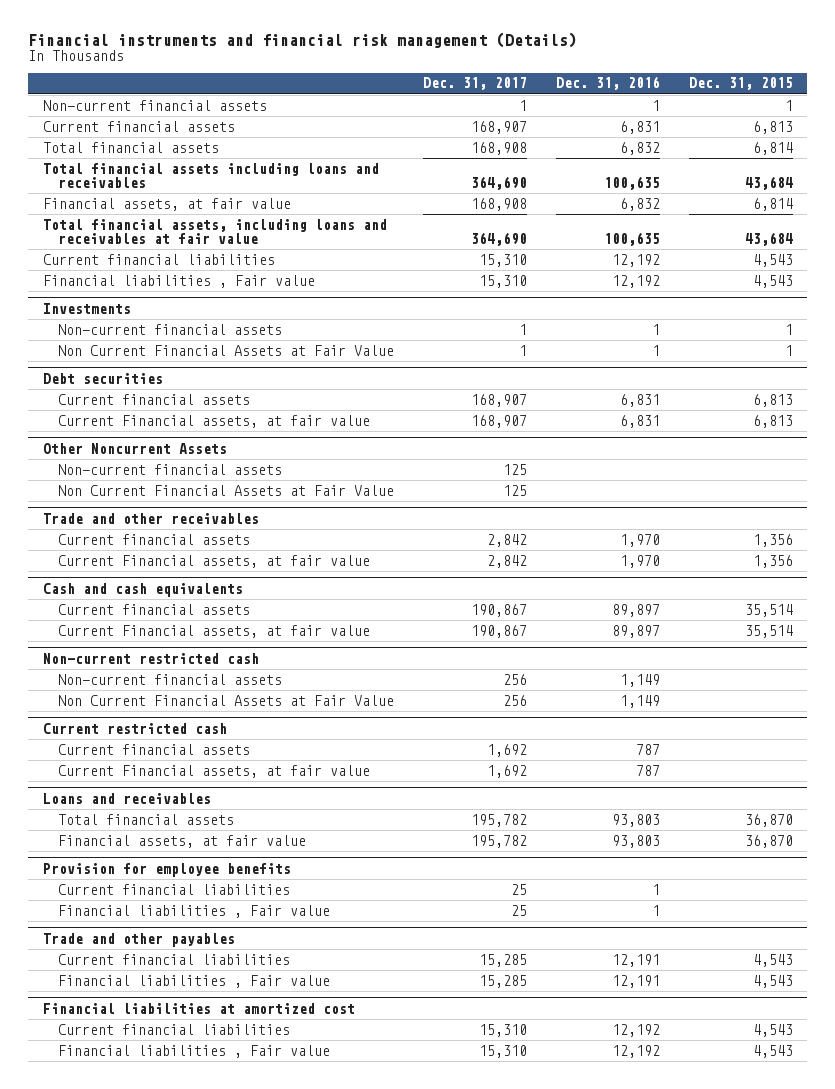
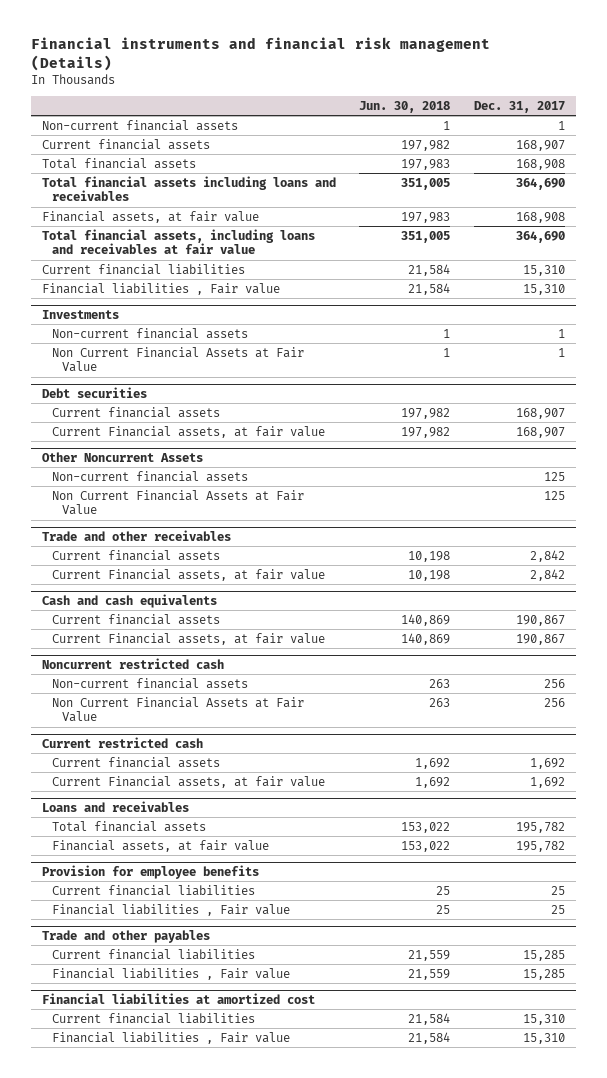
- | Dec. 31, 2017 | Dec. 31, 2016 | Dec. 31, 2015
+ | Jun. 30, 2018 | Dec. 31, 2017
- Non-current restricted cash
+ Noncurrent restricted cash

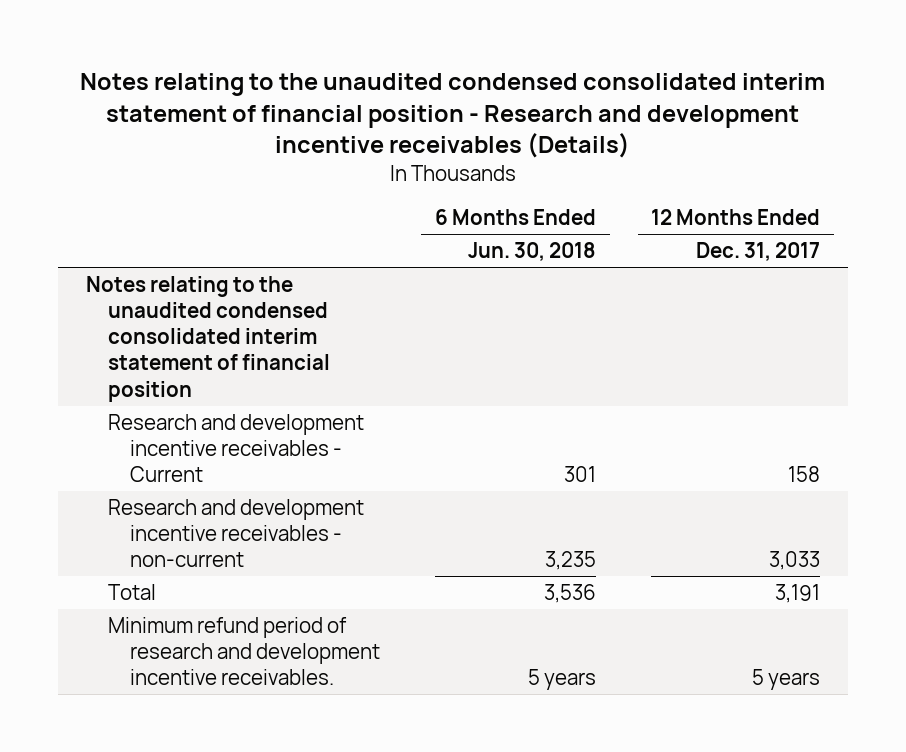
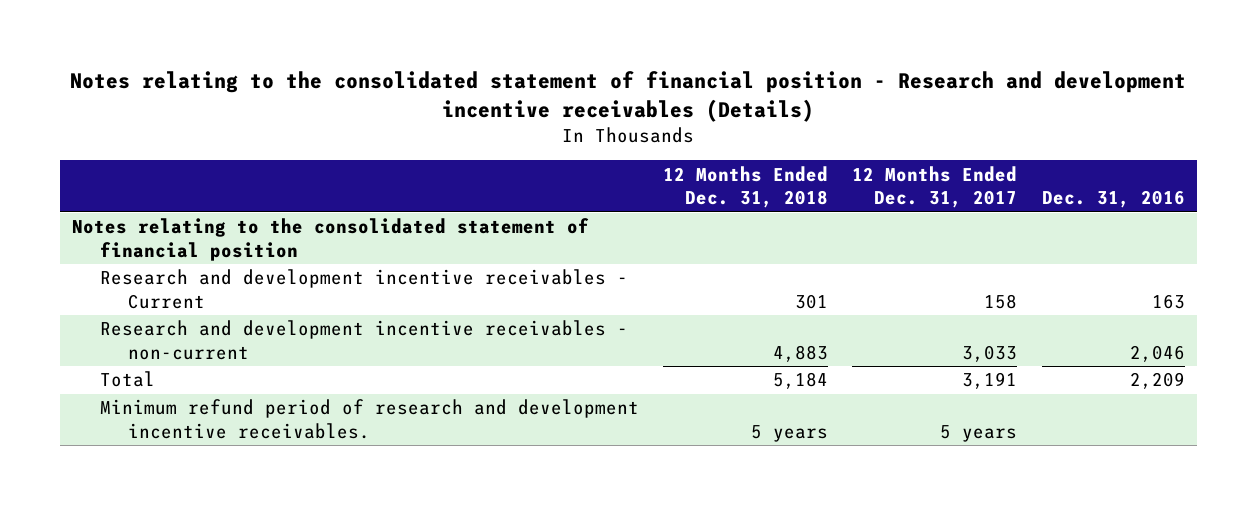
- Notes relating to the unaudited condensed consolidated interim statement of financial position - Research and development incentive receivables (Details)
+ Notes relating to the consolidated statement of financial position - Research and development incentive receivables (Details)
- | 6 Months Ended Jun. 30, 2018 | 12 Months Ended Dec. 31, 2017
+ | 12 Months Ended Dec. 31, 2018 | 12 Months Ended Dec. 31, 2017 | Dec. 31, 2016
- Notes relating to the unaudited condensed consolidated interim statement of financial position
+ Notes relating to the consolidated statement of financial position

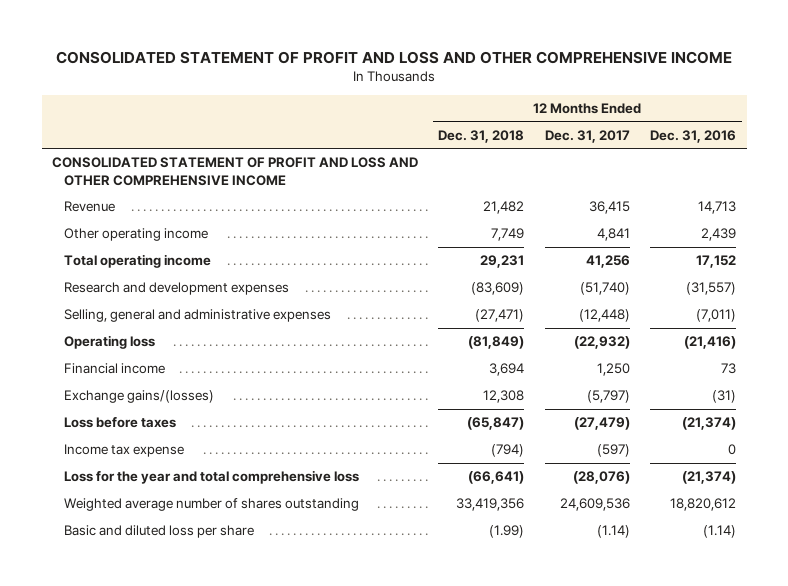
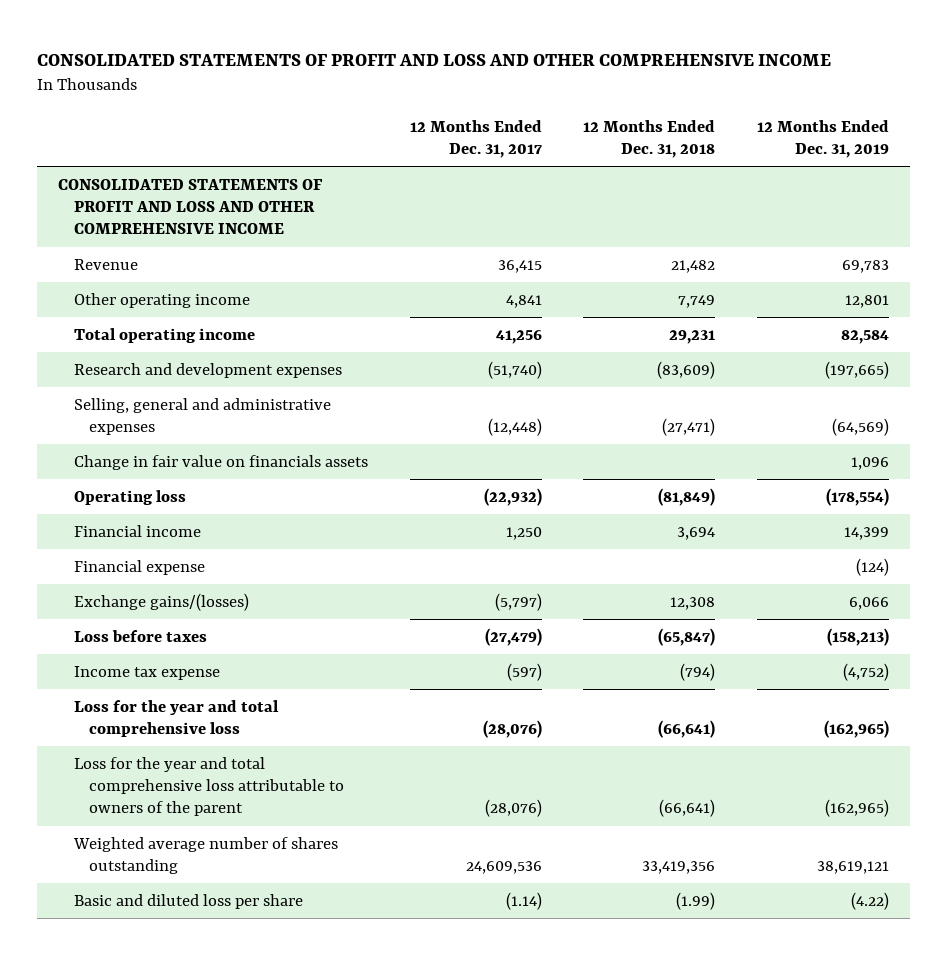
- CONSOLIDATED STATEMENT OF PROFIT AND LOSS AND OTHER COMPREHENSIVE INCOME
+ CONSOLIDATED STATEMENTS OF PROFIT AND LOSS AND OTHER COMPREHENSIVE INCOME
- | 12 Months Ended Dec. 31, 2018 | 12 Months Ended Dec. 31, 2017 | 12 Months Ended Dec. 31, 2016
+ | 12 Months Ended Dec. 31, 2017 | 12 Months Ended Dec. 31, 2018 | 12 Months Ended Dec. 31, 2019
- CONSOLIDATED STATEMENT OF PROFIT AND LOSS AND OTHER COMPREHENSIVE INCOME
+ CONSOLIDATED STATEMENTS OF PROFIT AND LOSS AND OTHER COMPREHENSIVE INCOME
+ Change in fair value on financials assets | | | 1,096
+ Financial expense | | | (124)
+ Loss for the year and total comprehensive loss attributable to owners of the parent | (28,076) | (66,641) | (162,965)

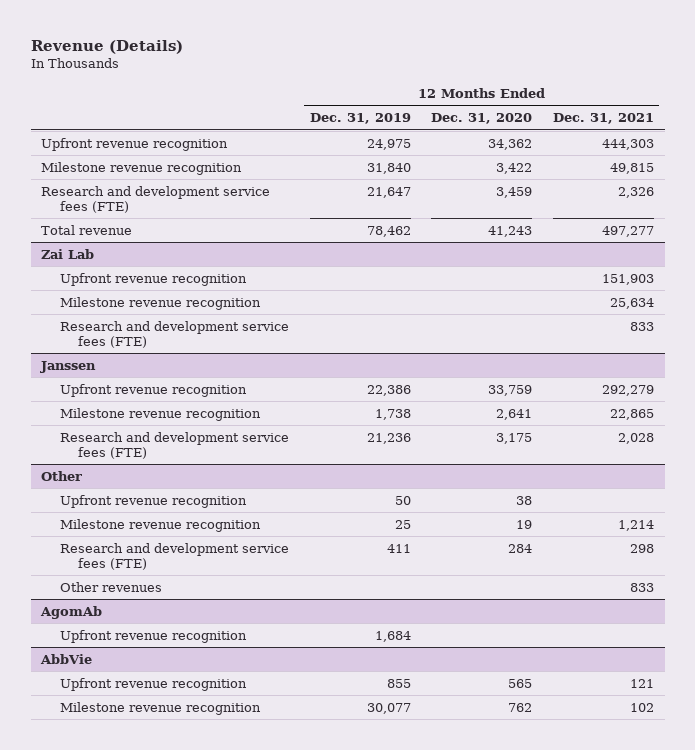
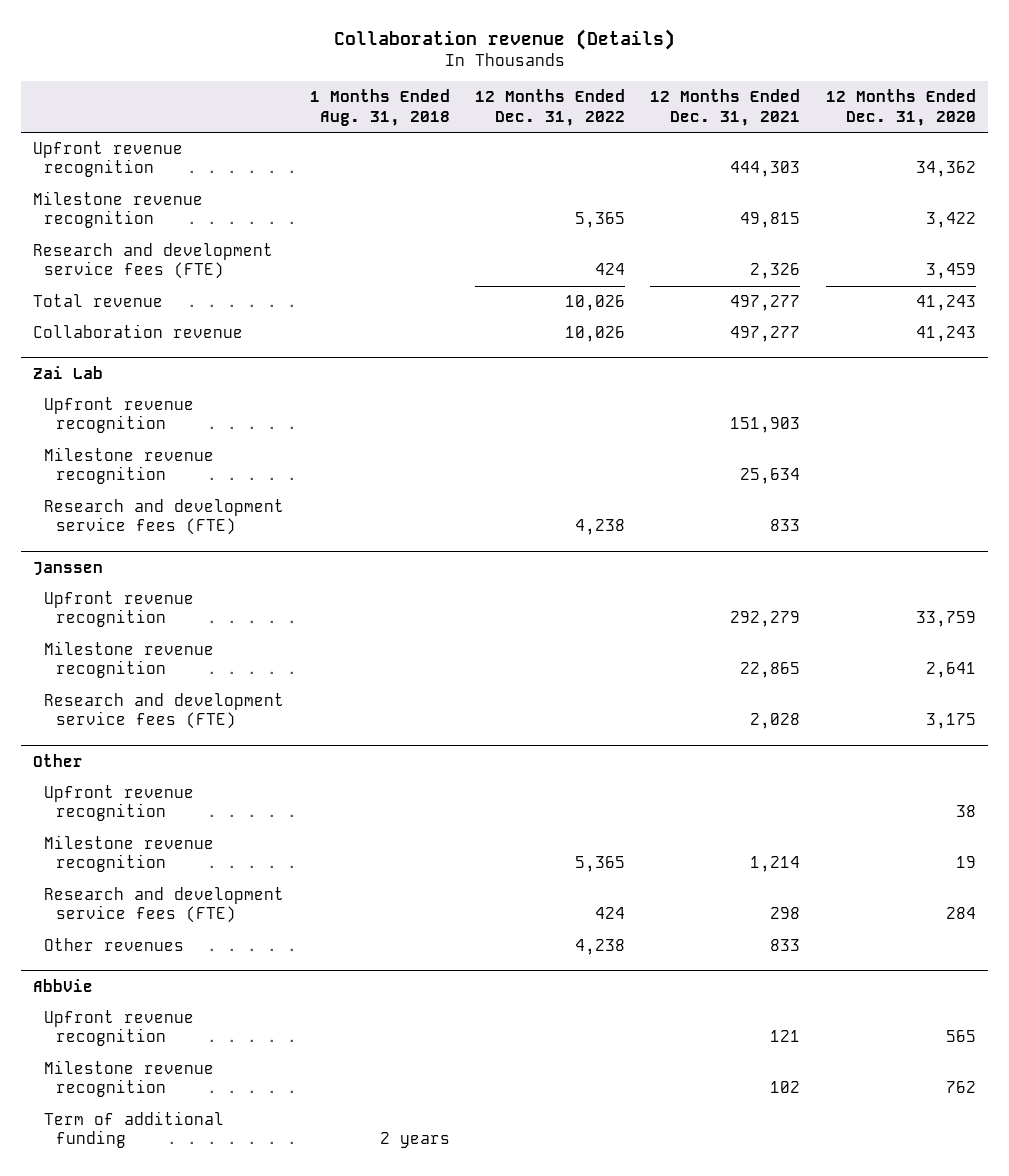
- Revenue (Details)
+ Collaboration revenue (Details)
- | 12 Months Ended Dec. 31, 2019 | 12 Months Ended Dec. 31, 2020 | 12 Months Ended Dec. 31, 2021
+ | 1 Months Ended Aug. 31, 2018 | 12 Months Ended Dec. 31, 2022 | 12 Months Ended Dec. 31, 2021 | 12 Months Ended Dec. 31, 2020
+ Collaboration revenue | | 10,026 | 497,277 | 41,243
- AgomAb
- Upfront revenue recognition | 1,684 | |
@ AbbVie
+ Term of additional funding | 2 years | | |

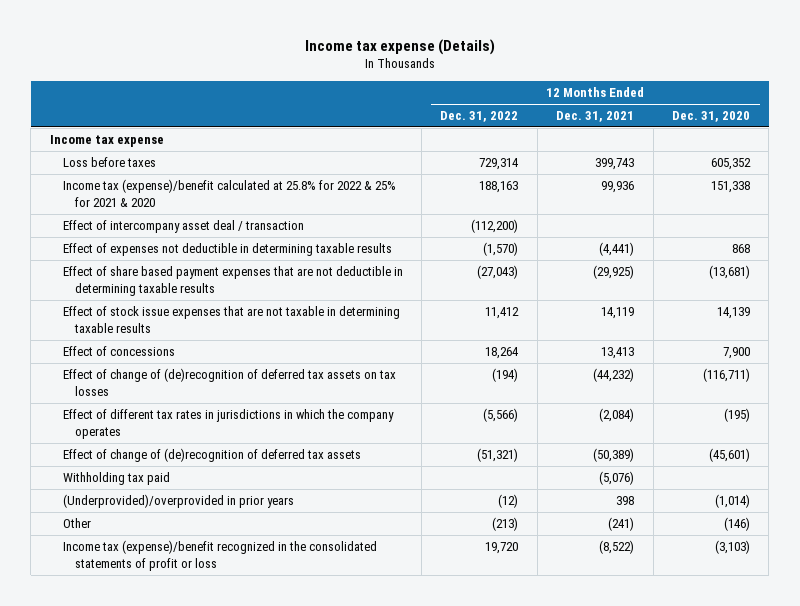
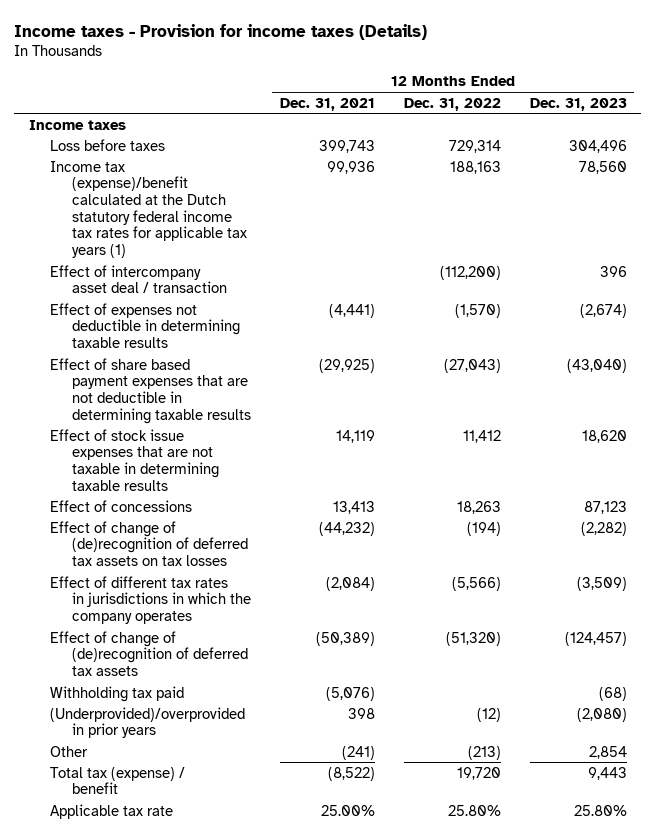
- Income tax expense (Details)
+ Income taxes - Provision for income taxes (Details)
- | 12 Months Ended Dec. 31, 2022 | 12 Months Ended Dec. 31, 2021 | 12 Months Ended Dec. 31, 2020
+ | 12 Months Ended Dec. 31, 2021 | 12 Months Ended Dec. 31, 2022 | 12 Months Ended Dec. 31, 2023
- Income tax expense
+ Income taxes
- Income tax (expense)/benefit calculated at 25.8% for 2022 & 25% for 2021 & 2020 | 188,163 | 99,936 | 151,338
+ Income tax (expense)/benefit calculated at the Dutch statutory federal income tax rates for applicable tax years (1) | 99,936 | 188,163 | 78,560
- Effect of concessions | 18,264 | 13,413 | 7,900
+ Effect of concessions | 13,413 | 18,263 | 87,123
- Effect of change of (de)recognition of deferred tax assets | (51,321) | (50,389) | (45,601)
+ Effect of change of (de)recognition of deferred tax assets | (50,389) | (51,320) | (124,457)
- Income tax (expense)/benefit recognized in the consolidated statements of profit or loss | 19,720 | (8,522) | (3,103)
+ Total tax (expense) / benefit | (8,522) | 19,720 | 9,443
+ Applicable tax rate | 25.00% | 25.80% | 25.80%

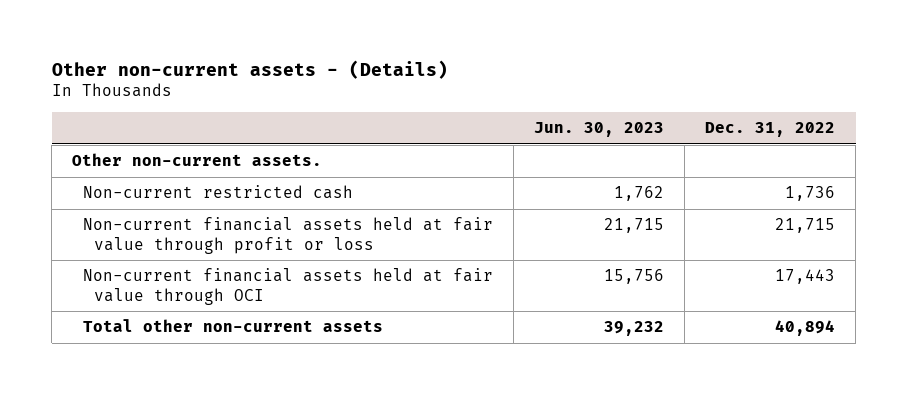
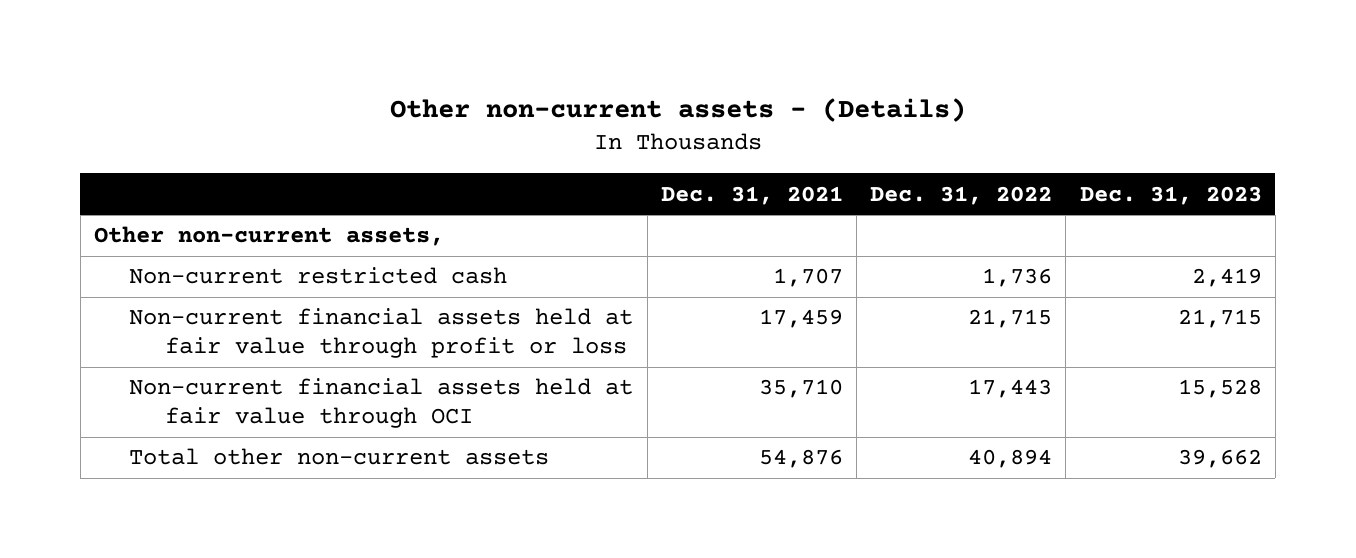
- | Jun. 30, 2023 | Dec. 31, 2022
+ | Dec. 31, 2021 | Dec. 31, 2022 | Dec. 31, 2023
- Other non-current assets.
+ Other non-current assets,

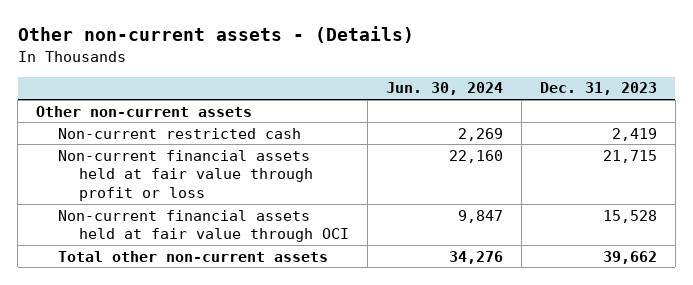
- | Dec. 31, 2021 | Dec. 31, 2022 | Dec. 31, 2023
+ | Jun. 30, 2024 | Dec. 31, 2023
- Other non-current assets,
+ Other non-current assets

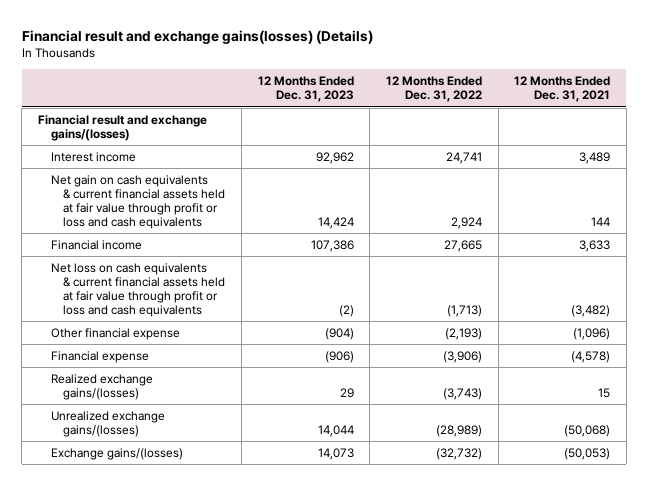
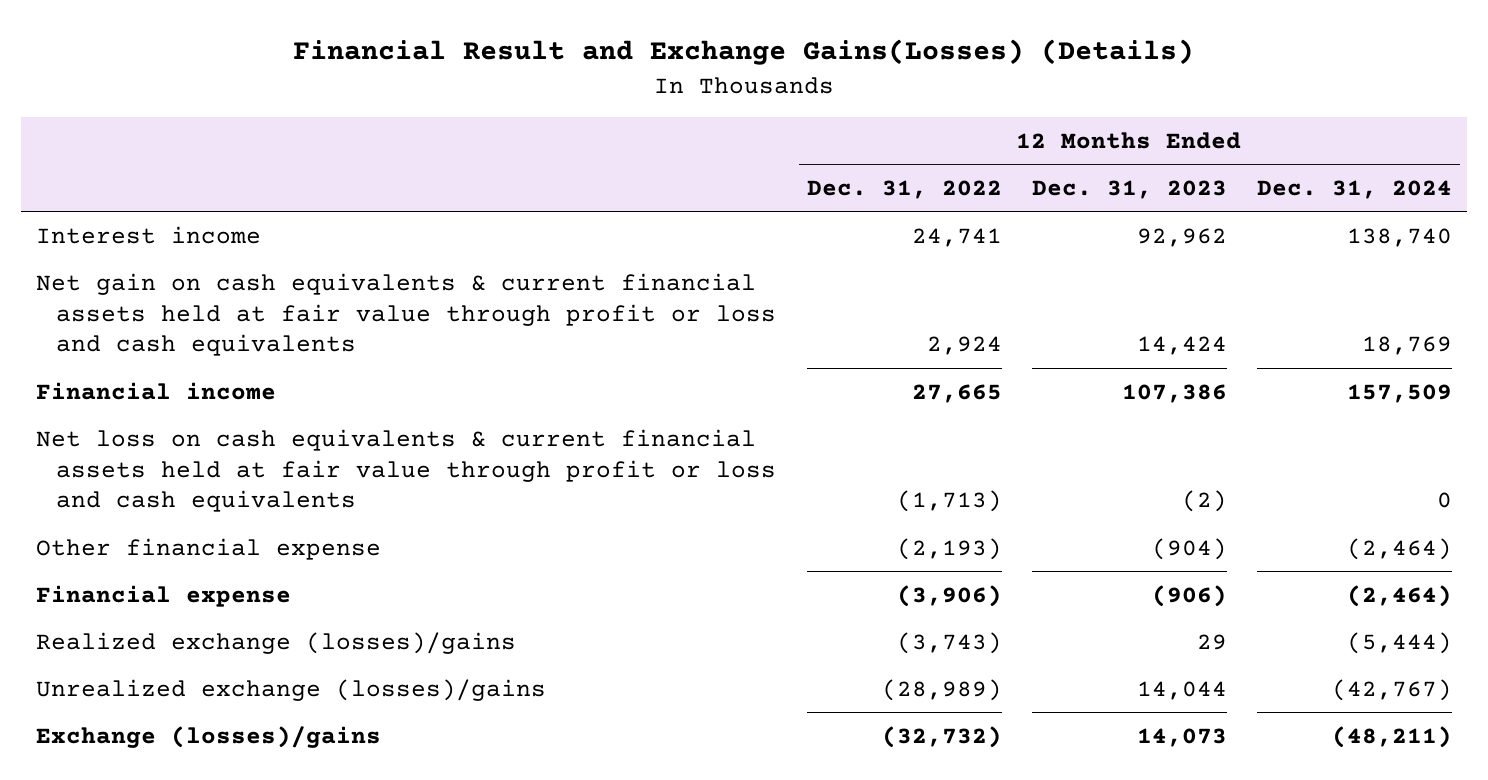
- Financial result and exchange gains(losses) (Details)
+ Financial Result and Exchange Gains(Losses) (Details)
- | 12 Months Ended Dec. 31, 2023 | 12 Months Ended Dec. 31, 2022 | 12 Months Ended Dec. 31, 2021
+ | 12 Months Ended Dec. 31, 2022 | 12 Months Ended Dec. 31, 2023 | 12 Months Ended Dec. 31, 2024
- Financial result and exchange gains/(losses)
- Realized exchange gains/(losses) | 29 | (3,743) | 15
- Unrealized exchange gains/(losses) | 14,044 | (28,989) | (50,068)
- Exchange gains/(losses) | 14,073 | (32,732) | (50,053)
+ Realized exchange (losses)/gains | (3,743) | 29 | (5,444)
+ Unrealized exchange (losses)/gains | (28,989) | 14,044 | (42,767)
+ Exchange (losses)/gains | (32,732) | 14,073 | (48,211)

